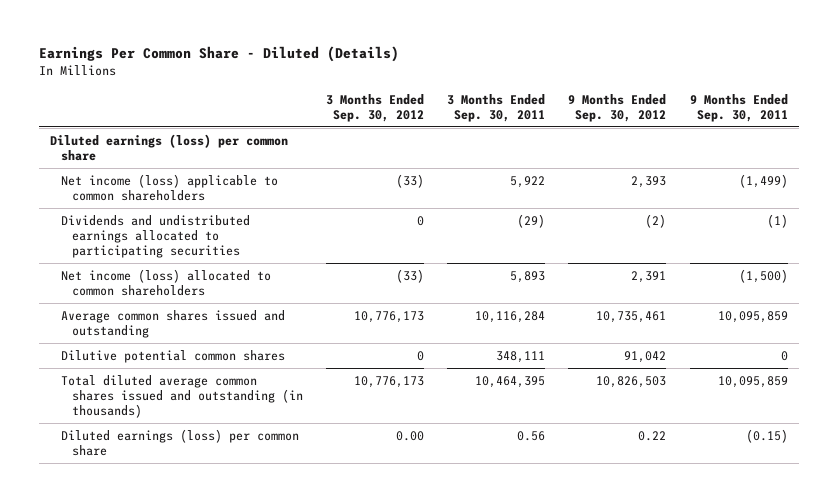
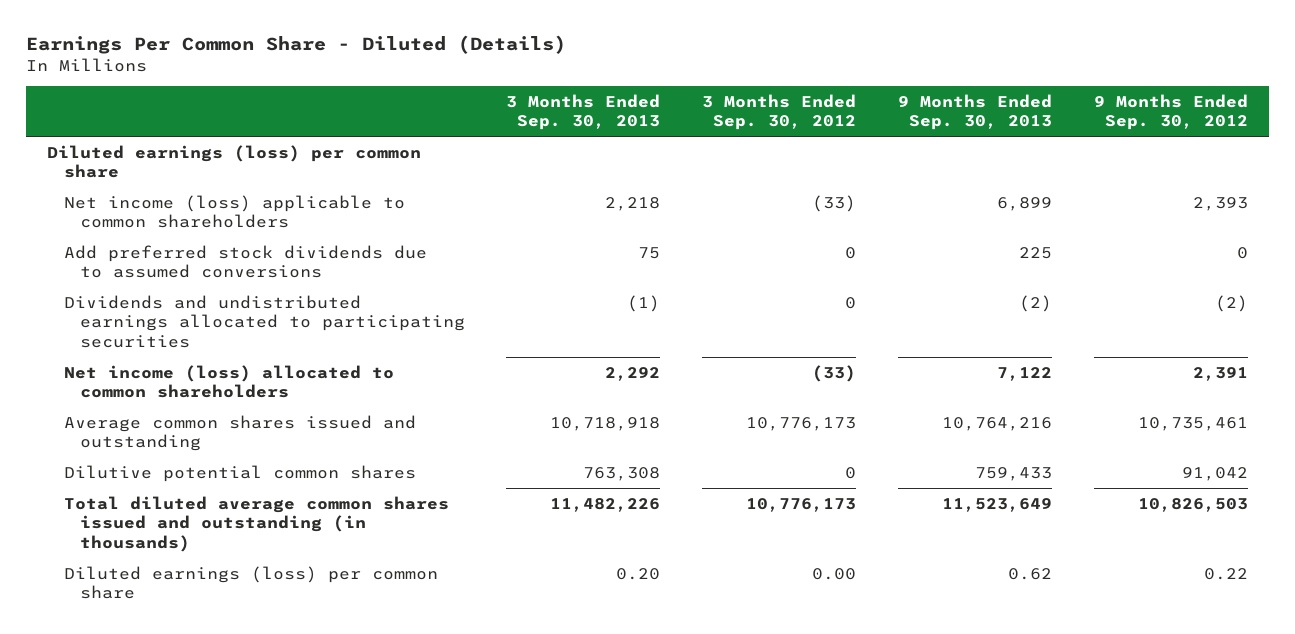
- | 3 Months Ended Sep. 30, 2012 | 3 Months Ended Sep. 30, 2011 | 9 Months Ended Sep. 30, 2012 | 9 Months Ended Sep. 30, 2011
+ | 3 Months Ended Sep. 30, 2013 | 3 Months Ended Sep. 30, 2012 | 9 Months Ended Sep. 30, 2013 | 9 Months Ended Sep. 30, 2012
+ Add preferred stock dividends due to assumed conversions | 75 | 0 | 225 | 0

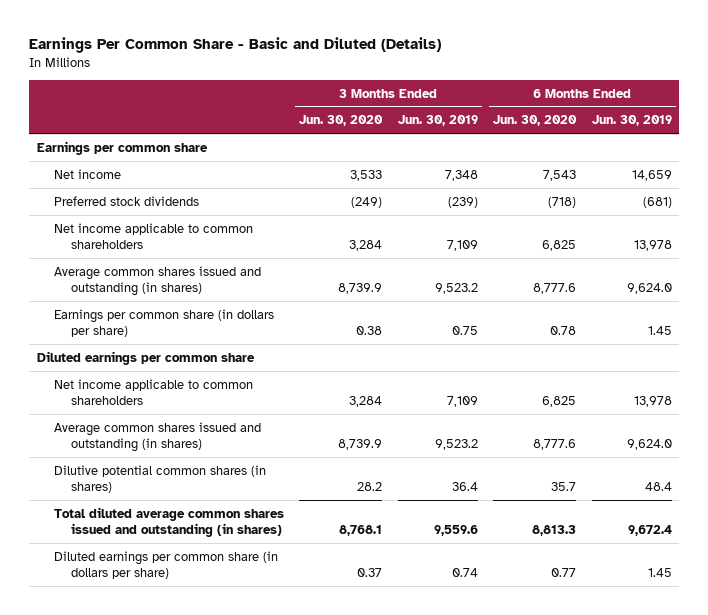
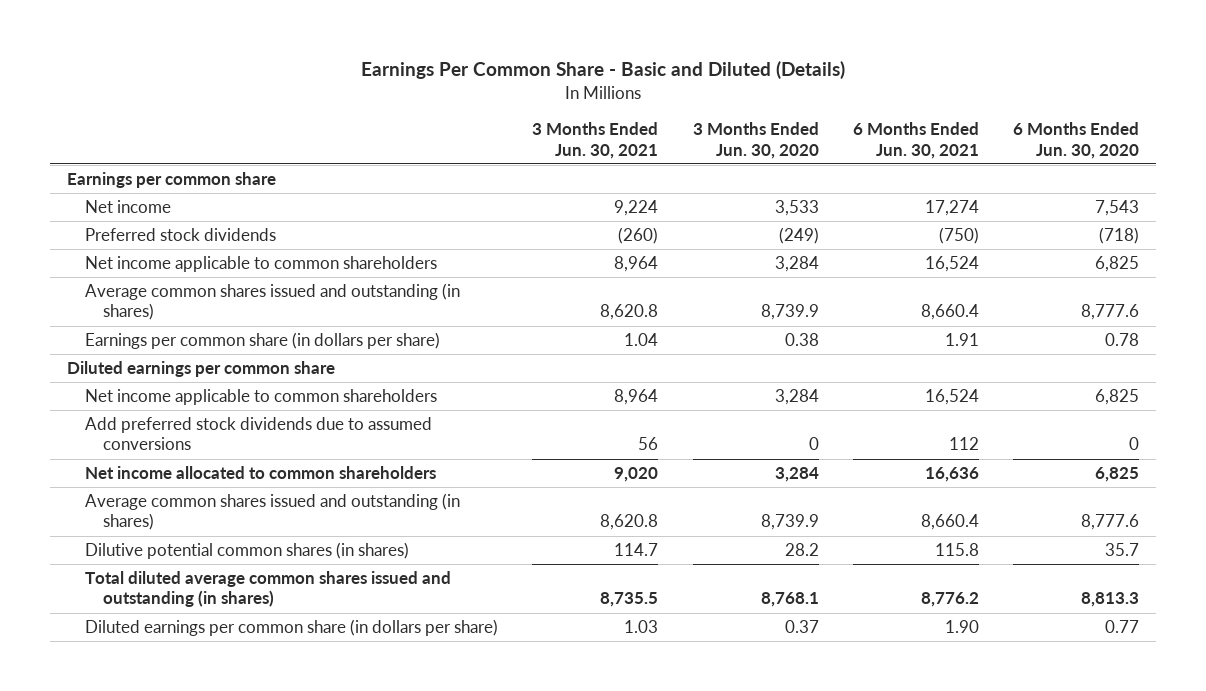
- | 3 Months Ended Jun. 30, 2020 | 3 Months Ended Jun. 30, 2019 | 6 Months Ended Jun. 30, 2020 | 6 Months Ended Jun. 30, 2019
+ | 3 Months Ended Jun. 30, 2021 | 3 Months Ended Jun. 30, 2020 | 6 Months Ended Jun. 30, 2021 | 6 Months Ended Jun. 30, 2020
+ Add preferred stock dividends due to assumed conversions | 56 | 0 | 112 | 0
+ Net income allocated to common shareholders | 9,020 | 3,284 | 16,636 | 6,825

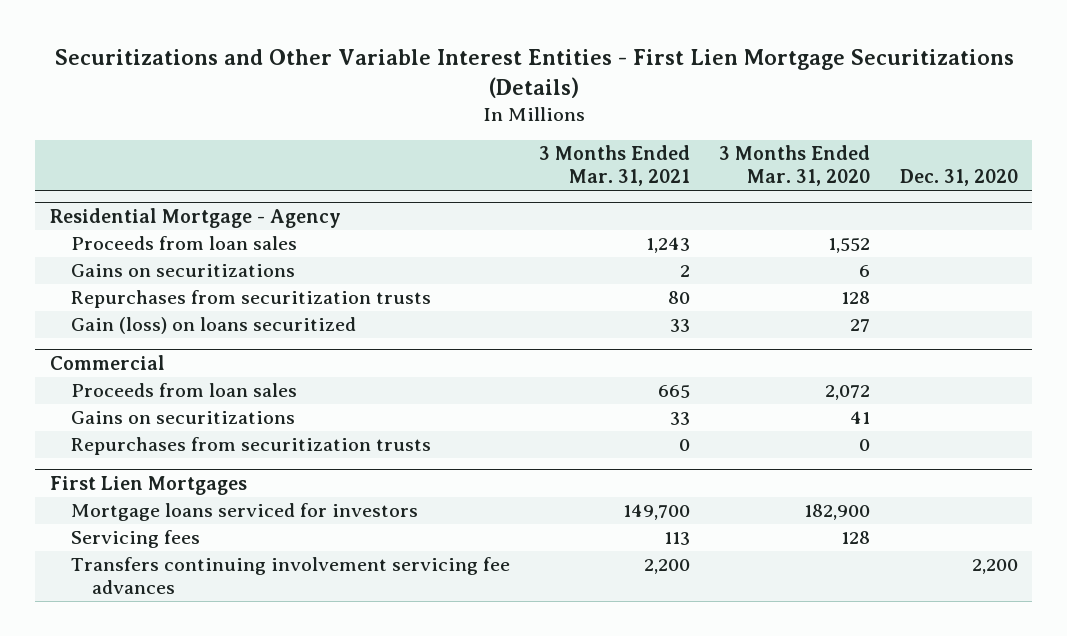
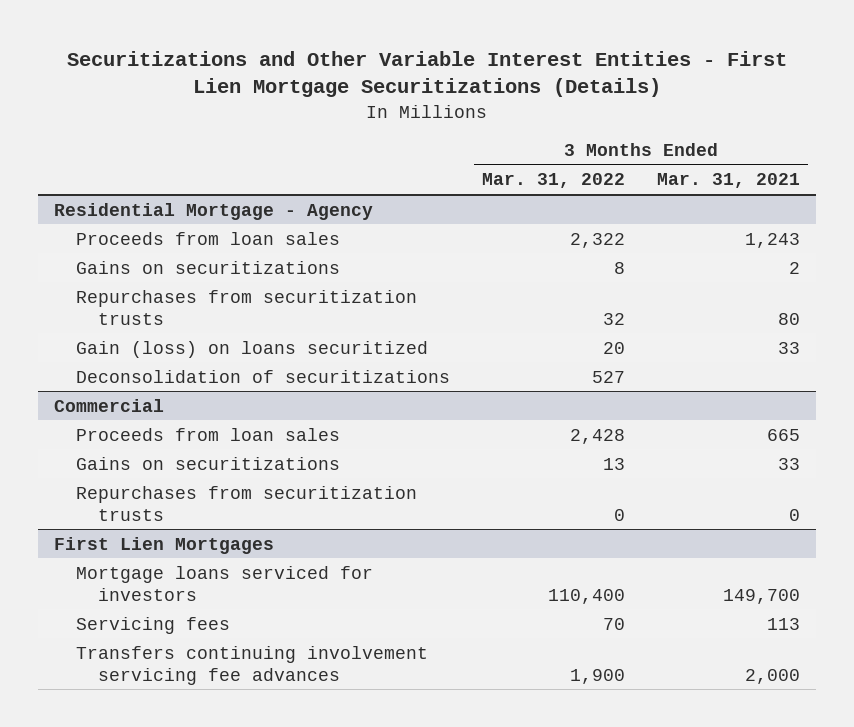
- | 3 Months Ended Mar. 31, 2021 | 3 Months Ended Mar. 31, 2020 | Dec. 31, 2020
+ | 3 Months Ended Mar. 31, 2022 | 3 Months Ended Mar. 31, 2021
@ Residential Mortgage - Agency
+ Deconsolidation of securitizations | 527 |
@ First Lien Mortgages
- Transfers continuing involvement servicing fee advances | 2,200 | | 2,200
+ Transfers continuing involvement servicing fee advances | 1,900 | 2,000

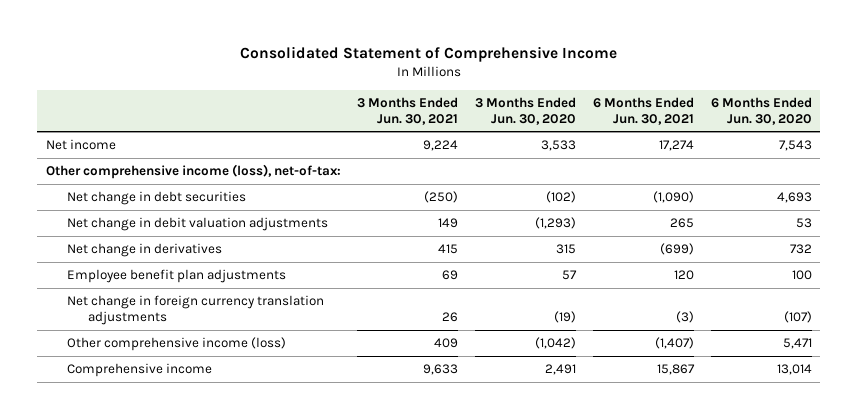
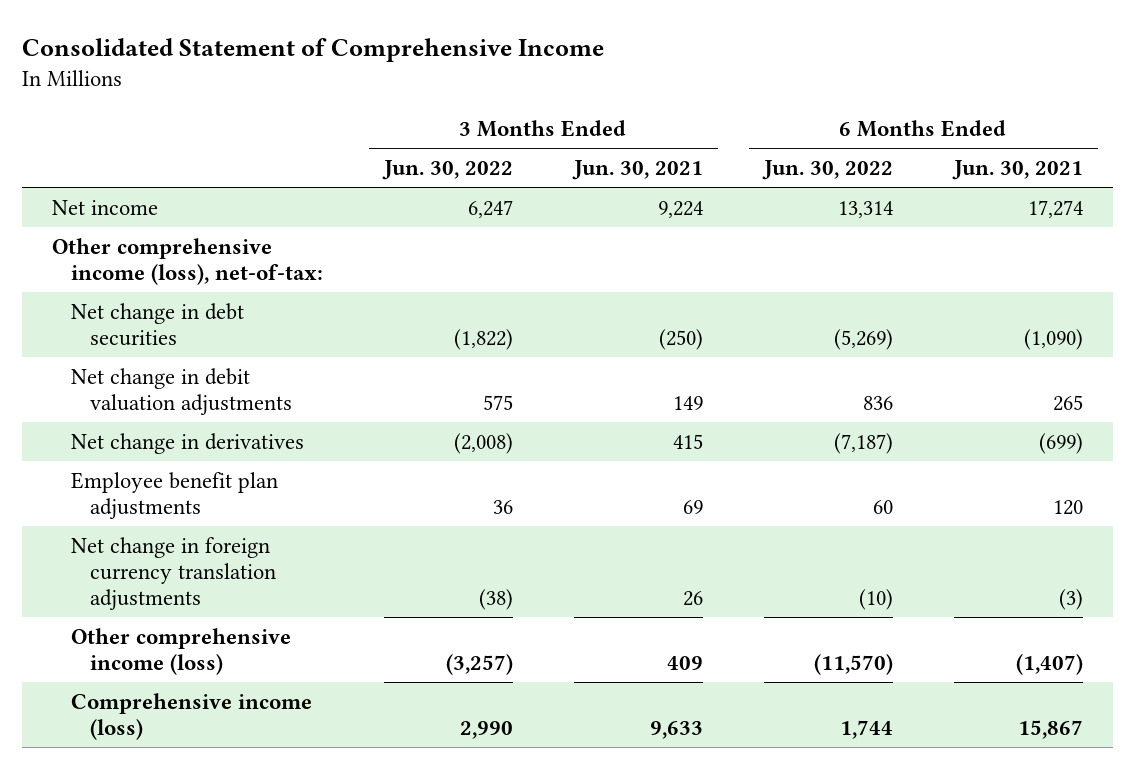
- | 3 Months Ended Jun. 30, 2021 | 3 Months Ended Jun. 30, 2020 | 6 Months Ended Jun. 30, 2021 | 6 Months Ended Jun. 30, 2020
+ | 3 Months Ended Jun. 30, 2022 | 3 Months Ended Jun. 30, 2021 | 6 Months Ended Jun. 30, 2022 | 6 Months Ended Jun. 30, 2021
- Comprehensive income | 9,633 | 2,491 | 15,867 | 13,014
+ Comprehensive income (loss) | 2,990 | 9,633 | 1,744 | 15,867

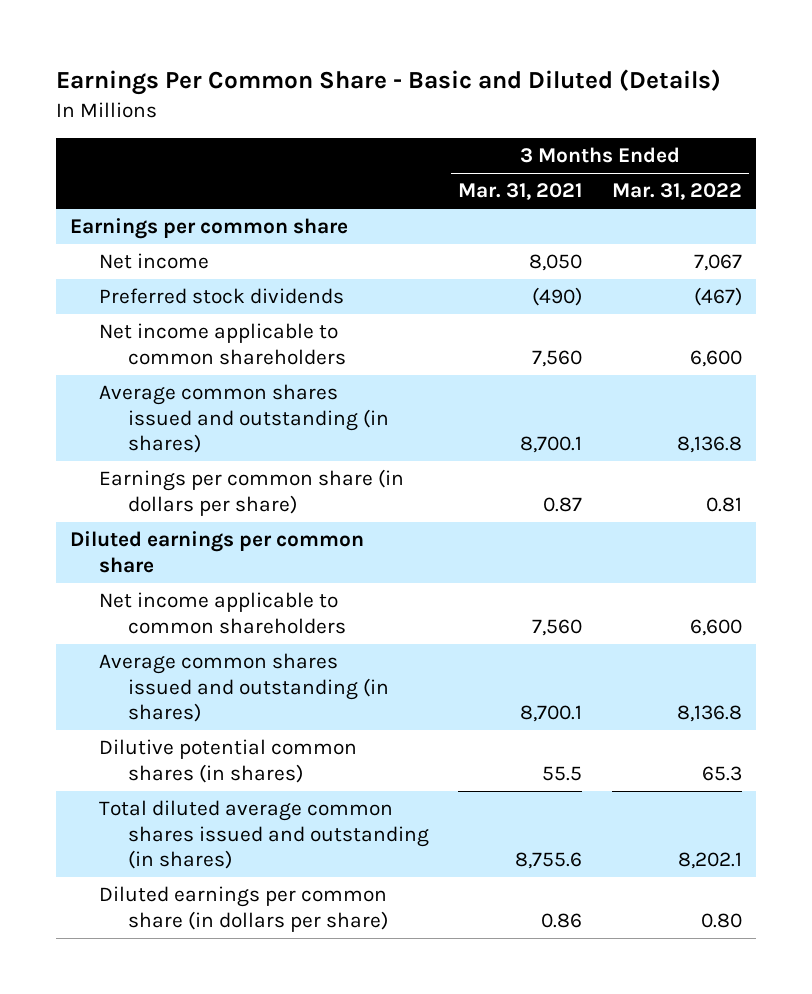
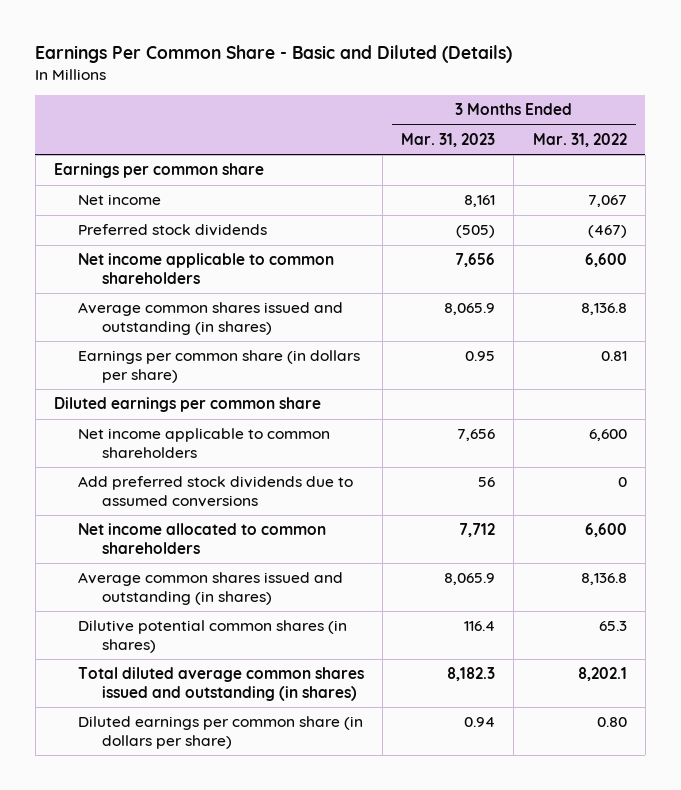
- | 3 Months Ended Mar. 31, 2021 | 3 Months Ended Mar. 31, 2022
+ | 3 Months Ended Mar. 31, 2023 | 3 Months Ended Mar. 31, 2022
+ Add preferred stock dividends due to assumed conversions | 56 | 0
+ Net income allocated to common shareholders | 7,712 | 6,600

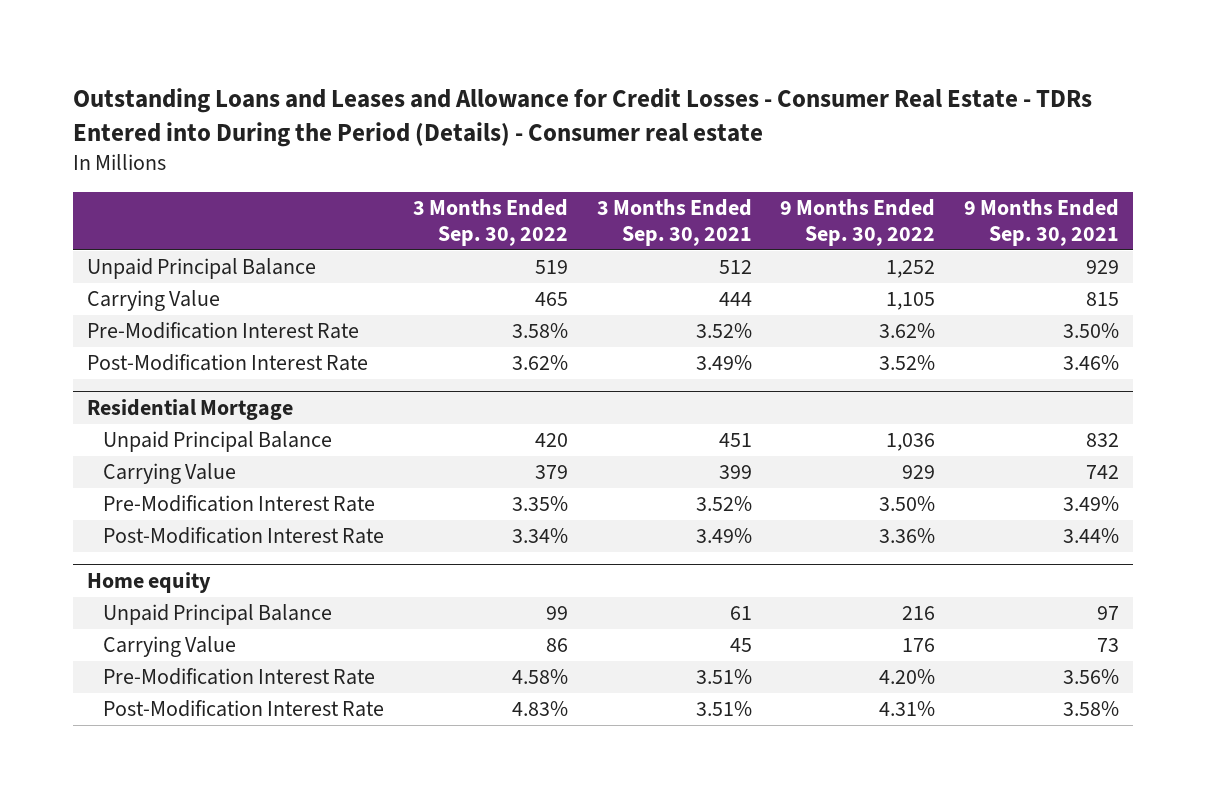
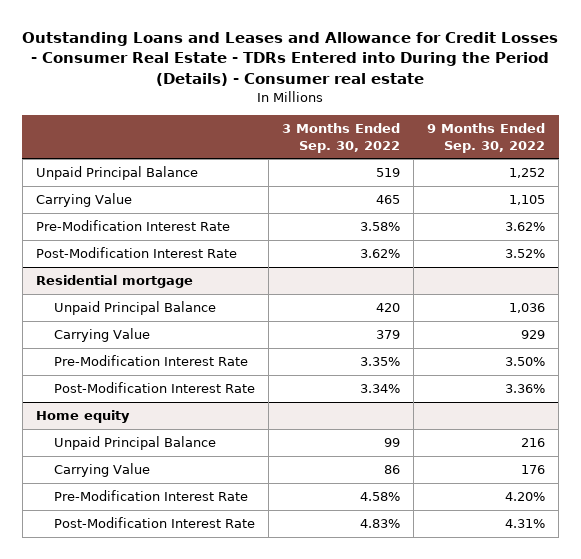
- | 3 Months Ended Sep. 30, 2022 | 3 Months Ended Sep. 30, 2021 | 9 Months Ended Sep. 30, 2022 | 9 Months Ended Sep. 30, 2021
+ | 3 Months Ended Sep. 30, 2022 | 9 Months Ended Sep. 30, 2022
- Residential Mortgage
+ Residential mortgage

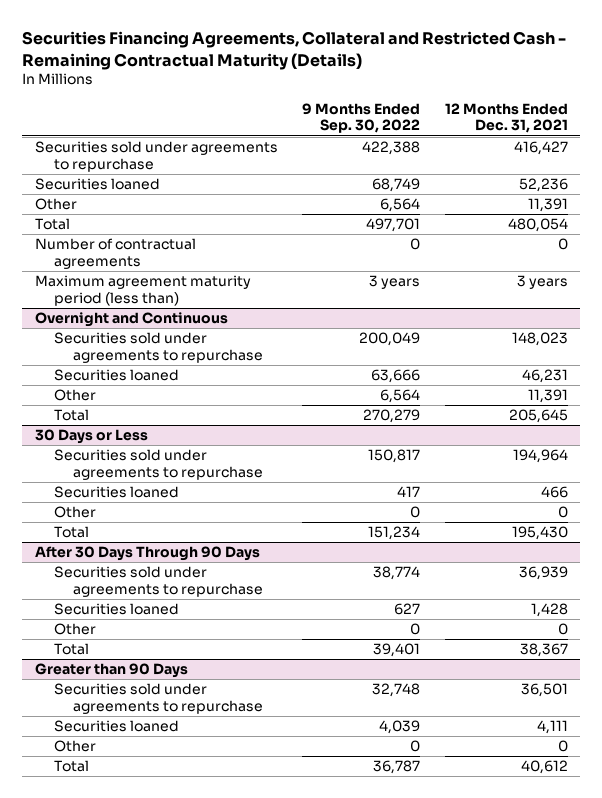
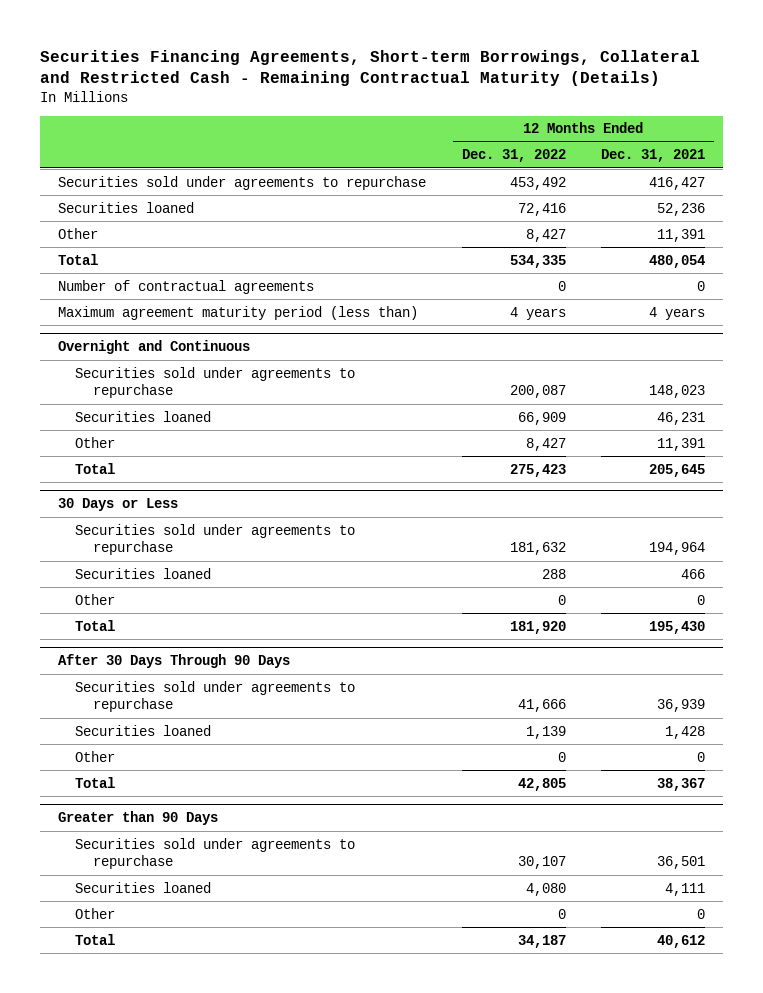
- Securities Financing Agreements, Collateral and Restricted Cash - Remaining Contractual Maturity (Details)
+ Securities Financing Agreements, Short-term Borrowings, Collateral and Restricted Cash - Remaining Contractual Maturity (Details)
- | 9 Months Ended Sep. 30, 2022 | 12 Months Ended Dec. 31, 2021
+ | 12 Months Ended Dec. 31, 2022 | 12 Months Ended Dec. 31, 2021
- Maximum agreement maturity period (less than) | 3 years | 3 years
+ Maximum agreement maturity period (less than) | 4 years | 4 years

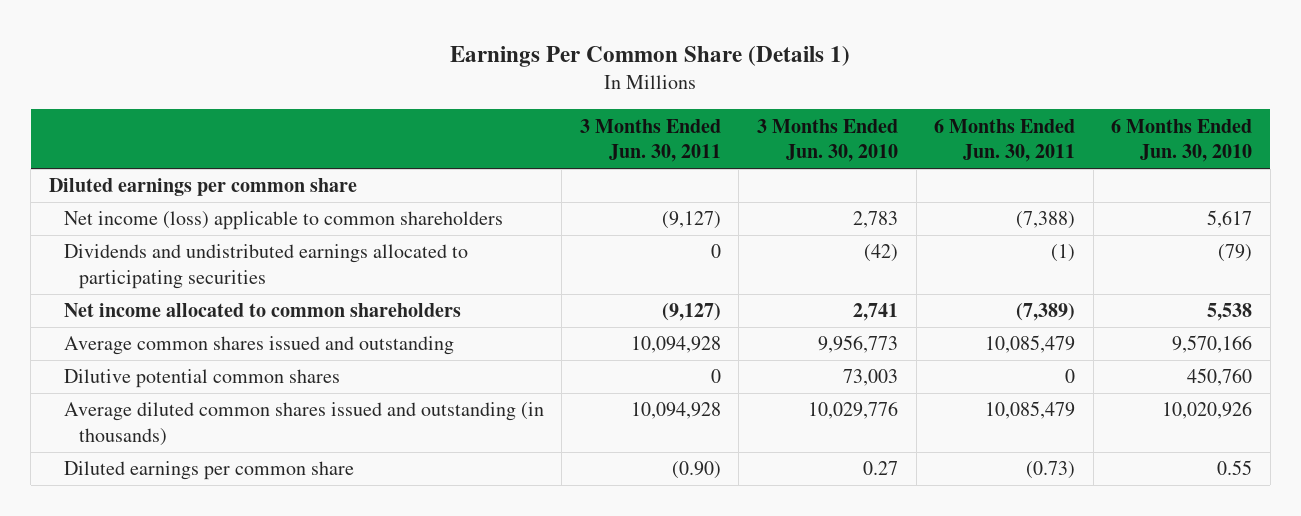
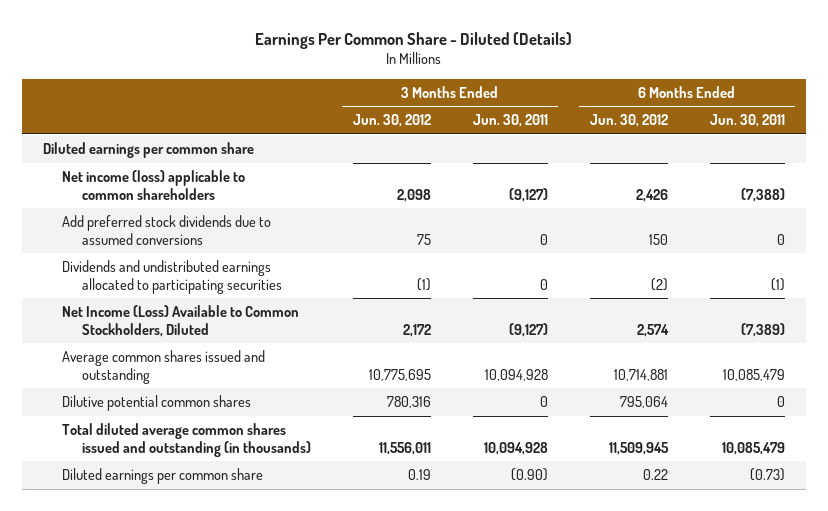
- Earnings Per Common Share (Details 1)
+ Earnings Per Common Share - Diluted (Details)
- | 3 Months Ended Jun. 30, 2011 | 3 Months Ended Jun. 30, 2010 | 6 Months Ended Jun. 30, 2011 | 6 Months Ended Jun. 30, 2010
+ | 3 Months Ended Jun. 30, 2012 | 3 Months Ended Jun. 30, 2011 | 6 Months Ended Jun. 30, 2012 | 6 Months Ended Jun. 30, 2011
+ Add preferred stock dividends due to assumed conversions | 75 | 0 | 150 | 0
- Net income allocated to common shareholders | (9,127) | 2,741 | (7,389) | 5,538
+ Net Income (Loss) Available to Common Stockholders, Diluted | 2,172 | (9,127) | 2,574 | (7,389)
- Average diluted common shares issued and outstanding (in thousands) | 10,094,928 | 10,029,776 | 10,085,479 | 10,020,926
+ Total diluted average common shares issued and outstanding (in thousands) | 11,556,011 | 10,094,928 | 11,509,945 | 10,085,479

